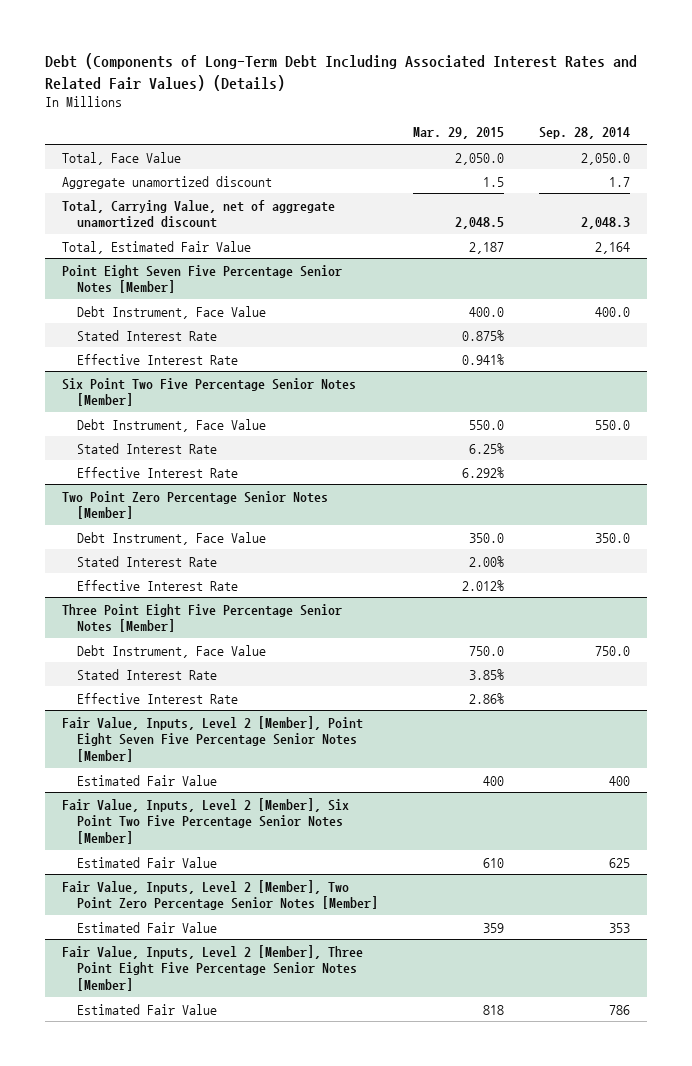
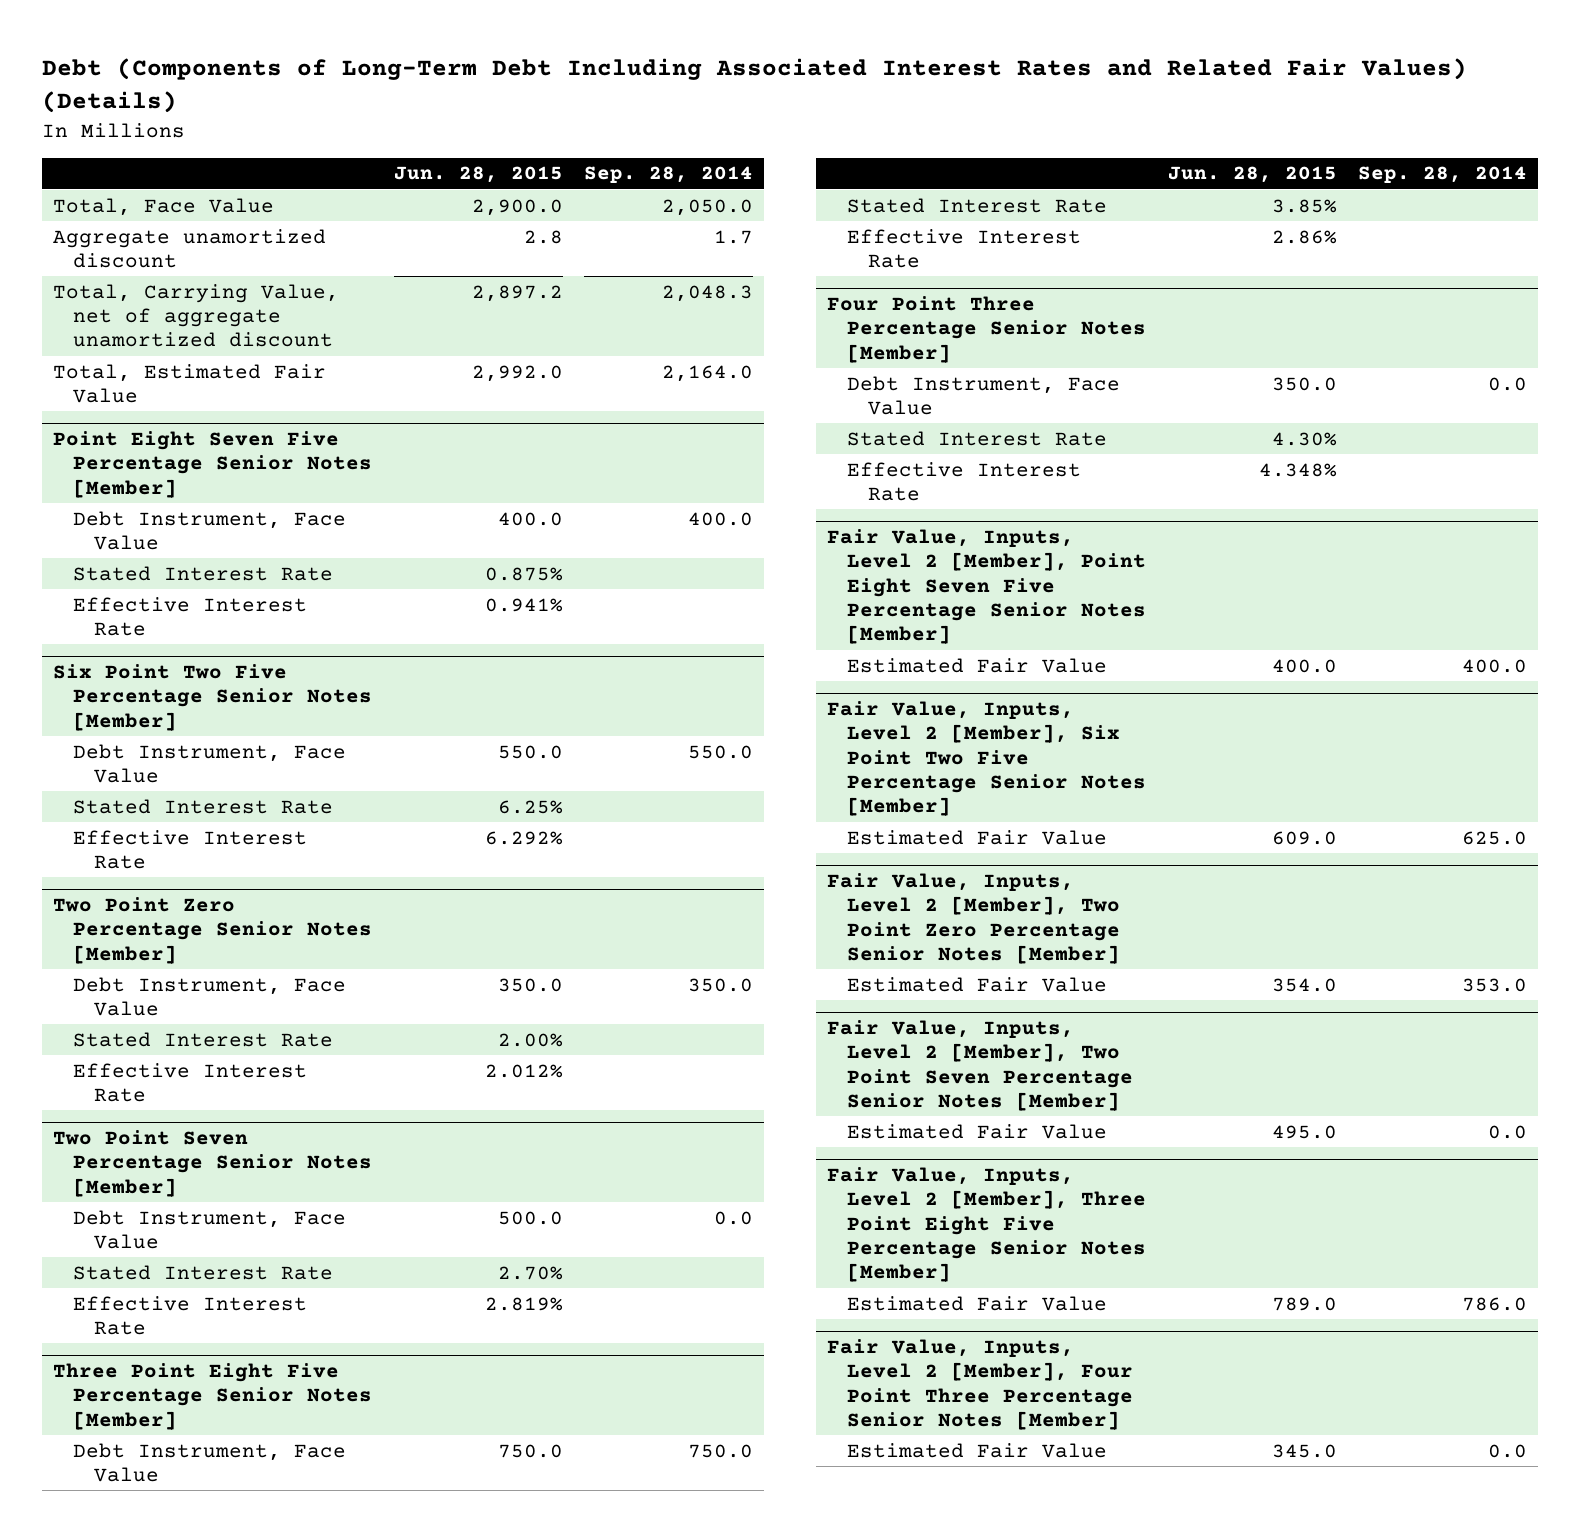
- | Mar. 29, 2015 | Sep. 28, 2014
+ | Jun. 28, 2015 | Sep. 28, 2014
- Total, Estimated Fair Value | 2,187 | 2,164
+ Total, Estimated Fair Value | 2,992.0 | 2,164.0
+ Two Point Seven Percentage Senior Notes [Member]
+ Debt Instrument, Face Value | 500.0 | 0.0
+ Stated Interest Rate | 2.70% |
+ Effective Interest Rate | 2.819% |
+ Four Point Three Percentage Senior Notes [Member]
+ Debt Instrument, Face Value | 350.0 | 0.0
+ Stated Interest Rate | 4.30% |
+ Effective Interest Rate | 4.348% |
@ Fair Value, Inputs, Level 2 [Member], Point Eight Seven Five Percentage Senior Notes [Member]
- Estimated Fair Value | 400 | 400
+ Estimated Fair Value | 400.0 | 400.0
@ Fair Value, Inputs, Level 2 [Member], Six Point Two Five Percentage Senior Notes [Member]
- Estimated Fair Value | 610 | 625
+ Estimated Fair Value | 609.0 | 625.0
@ Fair Value, Inputs, Level 2 [Member], Two Point Zero Percentage Senior Notes [Member]
- Estimated Fair Value | 359 | 353
+ Estimated Fair Value | 354.0 | 353.0
+ Fair Value, Inputs, Level 2 [Member], Two Point Seven Percentage Senior Notes [Member]
+ Estimated Fair Value | 495.0 | 0.0
@ Fair Value, Inputs, Level 2 [Member], Three Point Eight Five Percentage Senior Notes [Member]
- Estimated Fair Value | 818 | 786
+ Estimated Fair Value | 789.0 | 786.0
+ Fair Value, Inputs, Level 2 [Member], Four Point Three Percentage Senior Notes [Member]
+ Estimated Fair Value | 345.0 | 0.0

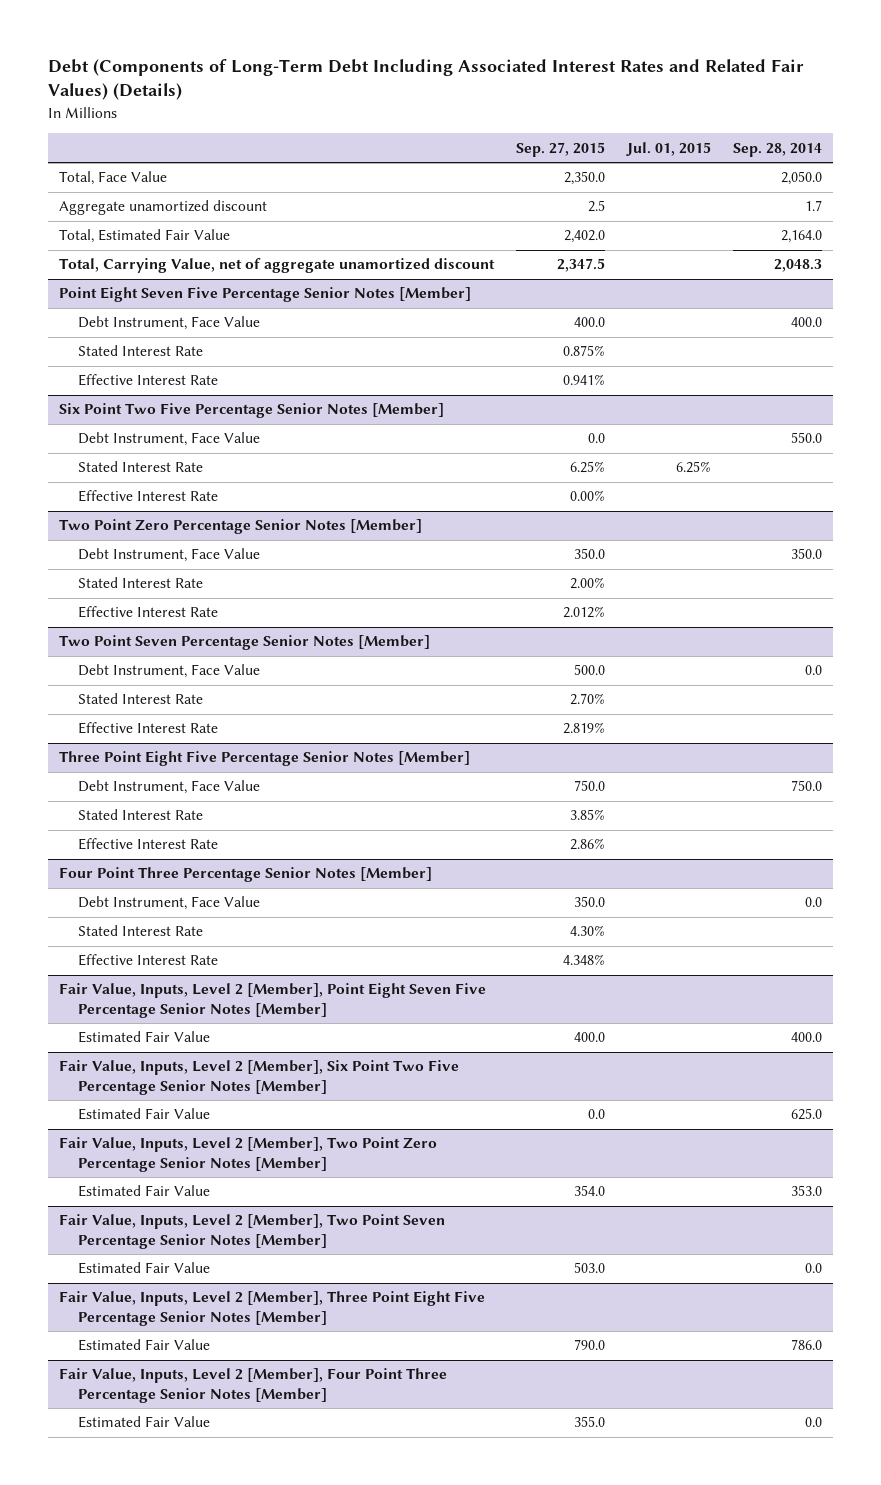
- | Jun. 28, 2015 | Sep. 28, 2014
+ | Sep. 27, 2015 | Jul. 01, 2015 | Sep. 28, 2014
moved down: Total, Carrying Value, net of aggregate unamortized discount | 2,347.5 | | 2,048.3

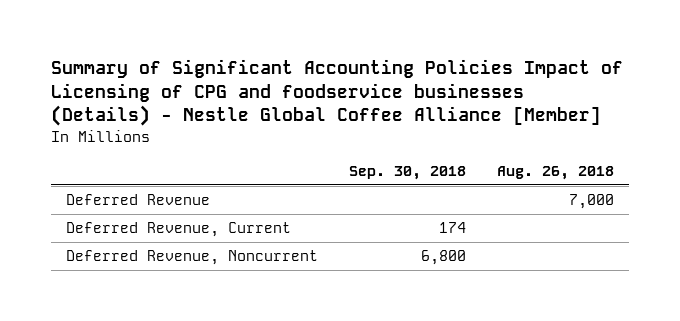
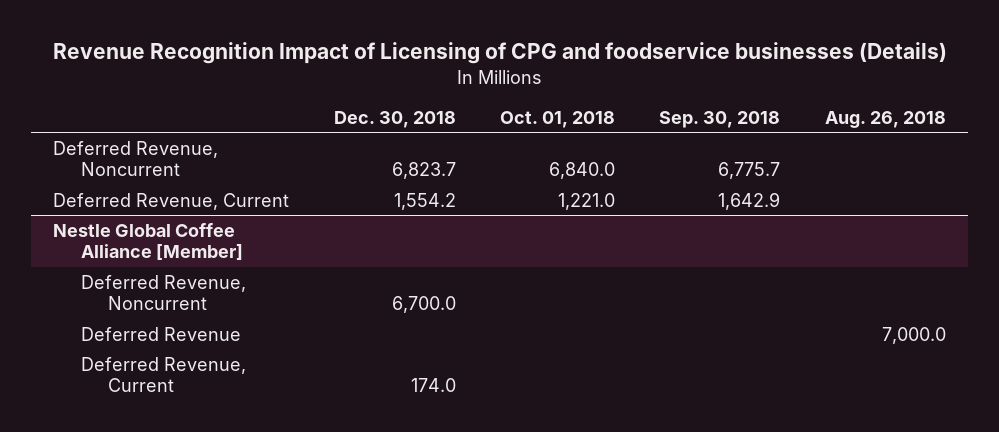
- Summary of Significant Accounting Policies Impact of Licensing of CPG and foodservice businesses (Details) - Nestle Global Coffee Alliance [Member]
+ Revenue Recognition Impact of Licensing of CPG and foodservice businesses (Details)
- | Sep. 30, 2018 | Aug. 26, 2018
+ | Dec. 30, 2018 | Oct. 01, 2018 | Sep. 30, 2018 | Aug. 26, 2018
- Deferred Revenue | | 7,000
- Deferred Revenue, Current | 174 |
- Deferred Revenue, Noncurrent | 6,800 |
+ Deferred Revenue, Noncurrent | 6,823.7 | 6,840.0 | 6,775.7 |
+ Deferred Revenue, Current | 1,554.2 | 1,221.0 | 1,642.9 |
+ Nestle Global Coffee Alliance [Member]
+ Deferred Revenue, Noncurrent | 6,700.0 | | |
+ Deferred Revenue | | | | 7,000.0
+ Deferred Revenue, Current | 174.0 | | |

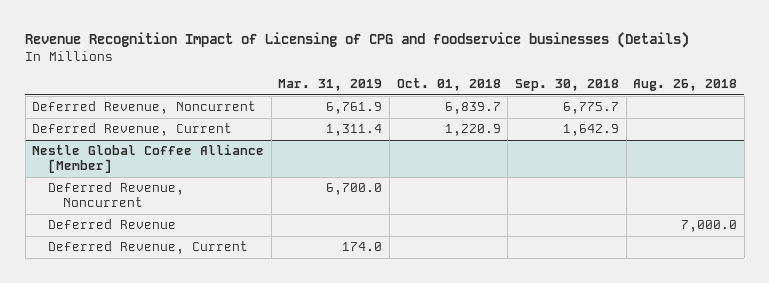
- | Dec. 30, 2018 | Oct. 01, 2018 | Sep. 30, 2018 | Aug. 26, 2018
+ | Mar. 31, 2019 | Oct. 01, 2018 | Sep. 30, 2018 | Aug. 26, 2018
- Deferred Revenue, Noncurrent | 6,823.7 | 6,840.0 | 6,775.7 |
- Deferred Revenue, Current | 1,554.2 | 1,221.0 | 1,642.9 |
+ Deferred Revenue, Noncurrent | 6,761.9 | 6,839.7 | 6,775.7 |
+ Deferred Revenue, Current | 1,311.4 | 1,220.9 | 1,642.9 |

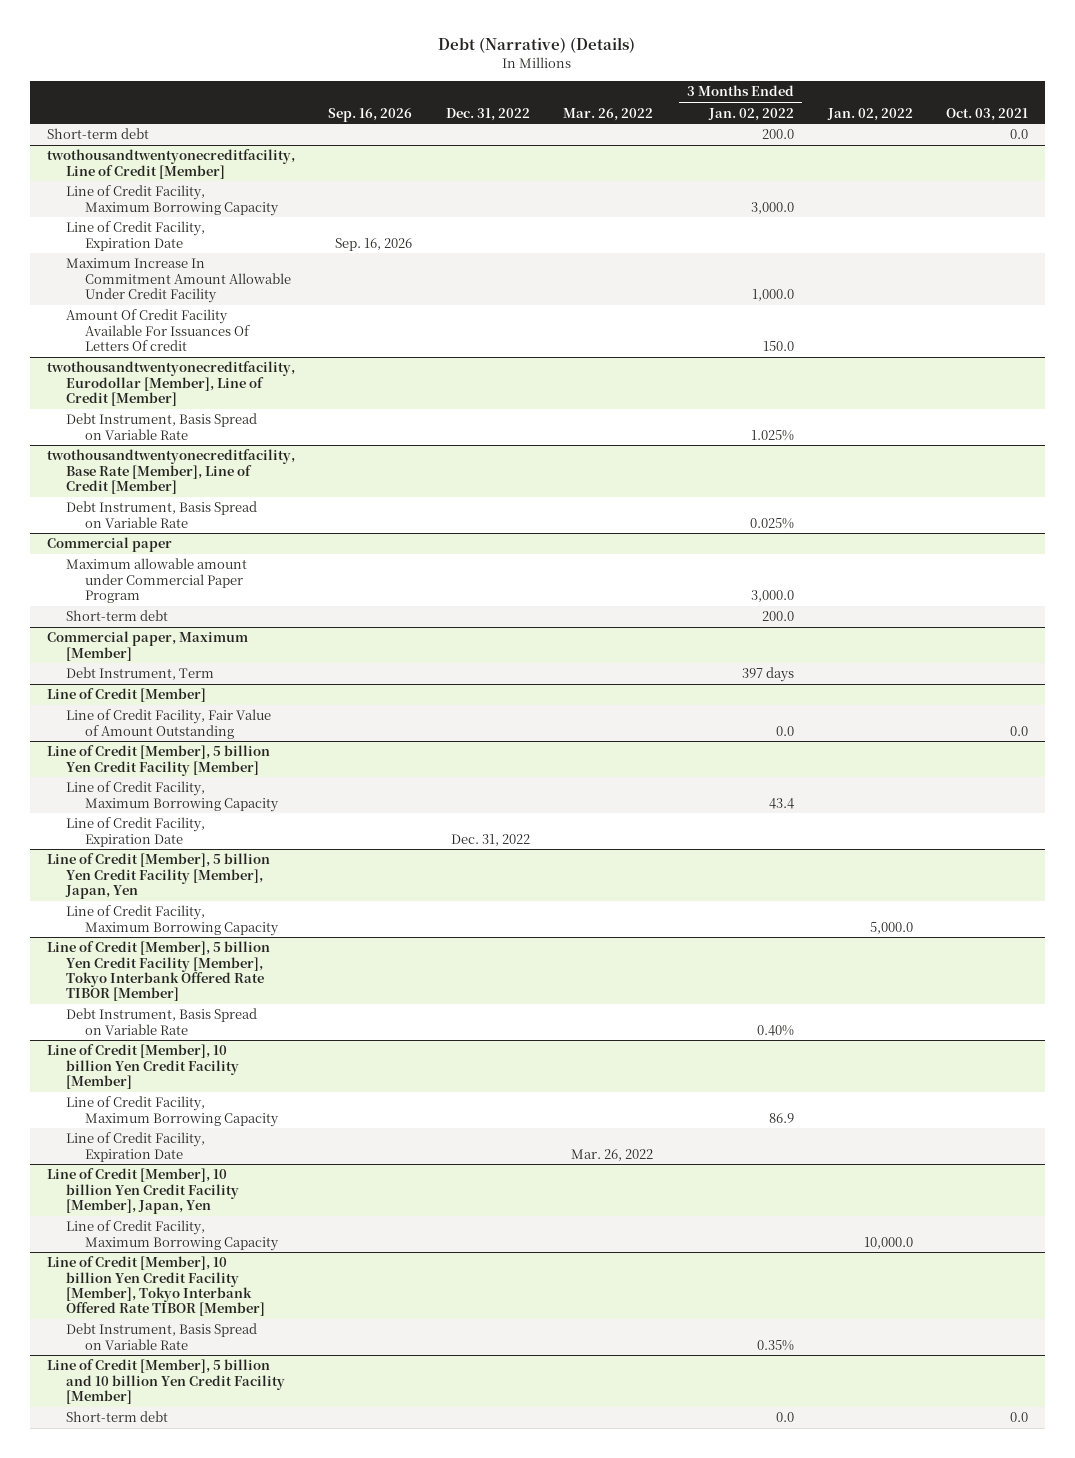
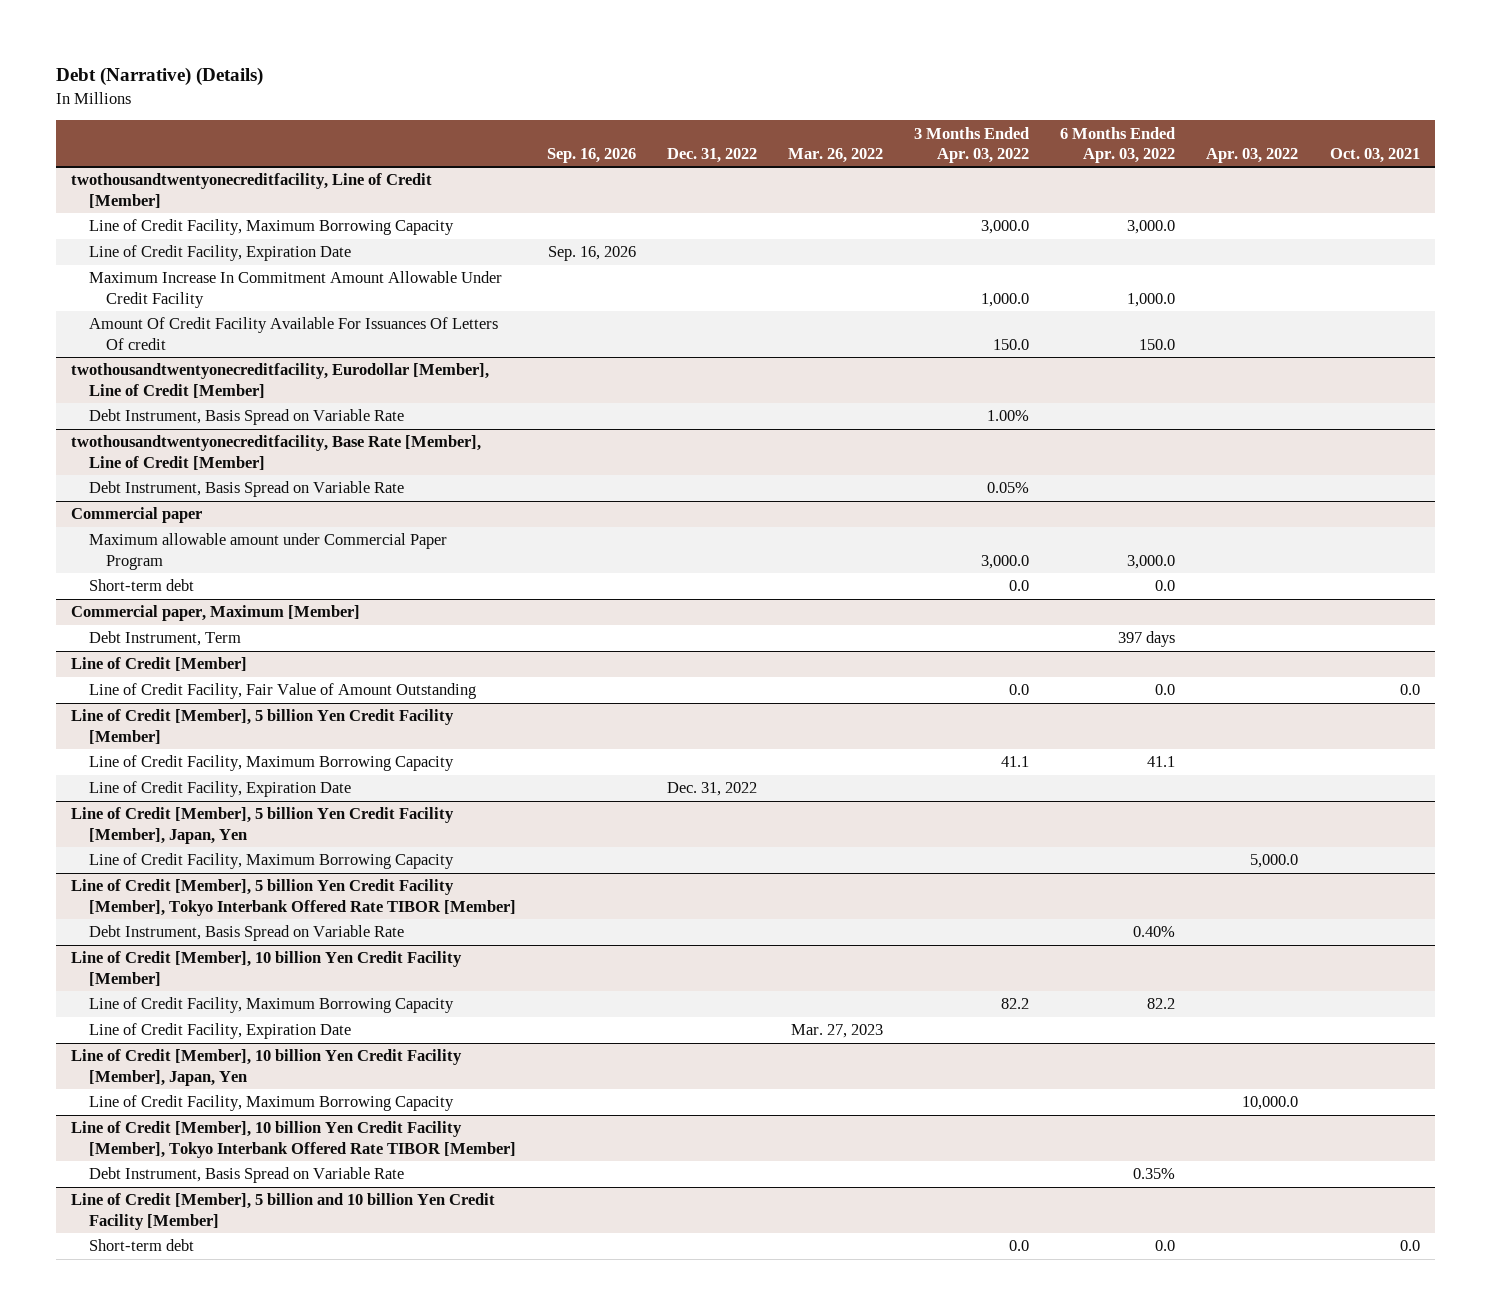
- | Sep. 16, 2026 | Dec. 31, 2022 | Mar. 26, 2022 | 3 Months Ended Jan. 02, 2022 | Jan. 02, 2022 | Oct. 03, 2021
+ | Sep. 16, 2026 | Dec. 31, 2022 | Mar. 26, 2022 | 3 Months Ended Apr. 03, 2022 | 6 Months Ended Apr. 03, 2022 | Apr. 03, 2022 | Oct. 03, 2021
- Short-term debt | | | | 200.0 | | 0.0
@ Line of Credit [Member], 10 billion Yen Credit Facility [Member]
- Line of Credit Facility, Expiration Date | | | Mar. 26, 2022 | | |
+ Line of Credit Facility, Expiration Date | | | Mar. 27, 2023 | | | |

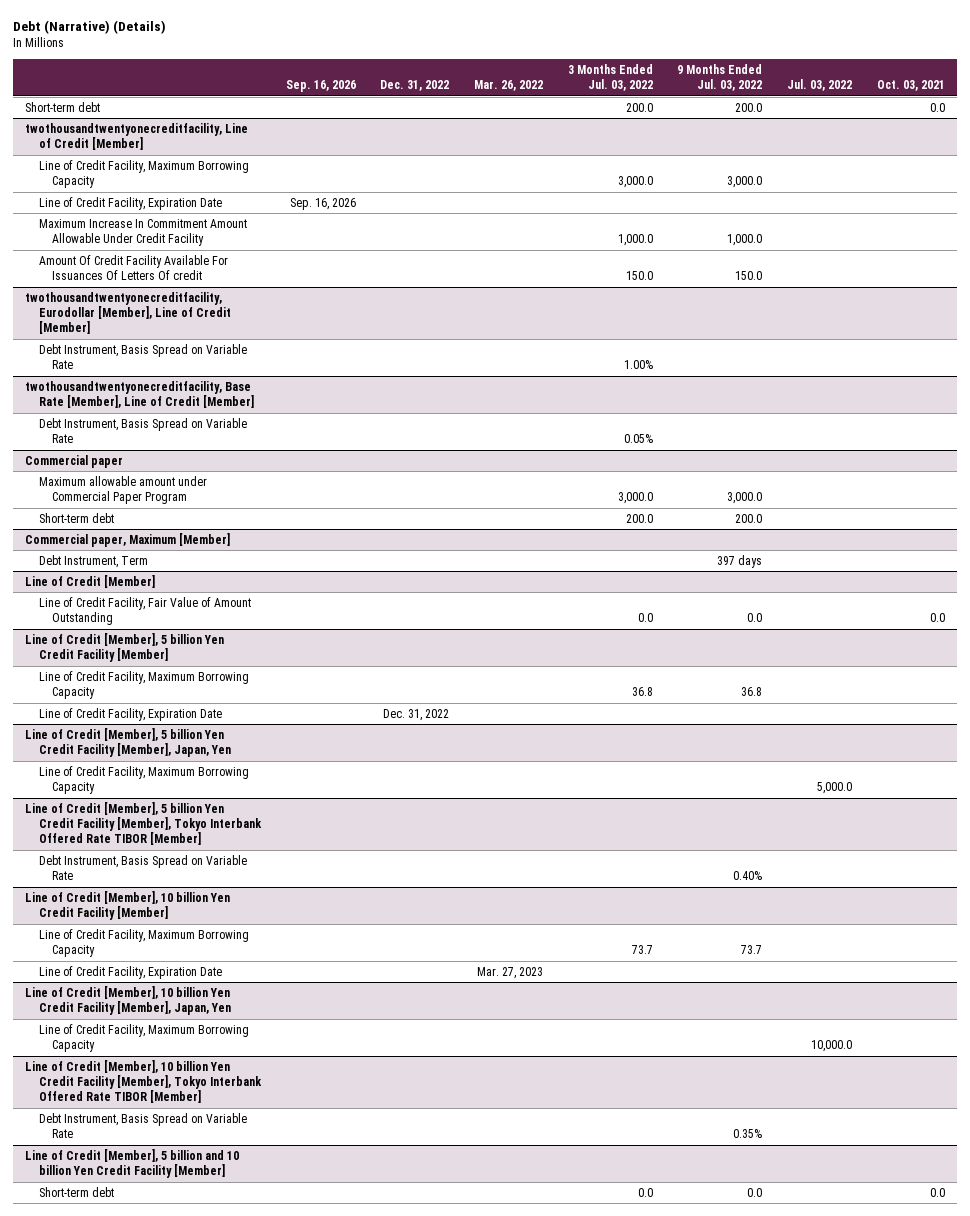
- | Sep. 16, 2026 | Dec. 31, 2022 | Mar. 26, 2022 | 3 Months Ended Apr. 03, 2022 | 6 Months Ended Apr. 03, 2022 | Apr. 03, 2022 | Oct. 03, 2021
+ | Sep. 16, 2026 | Dec. 31, 2022 | Mar. 26, 2022 | 3 Months Ended Jul. 03, 2022 | 9 Months Ended Jul. 03, 2022 | Jul. 03, 2022 | Oct. 03, 2021
+ Short-term debt | | | | 200.0 | 200.0 | | 0.0

